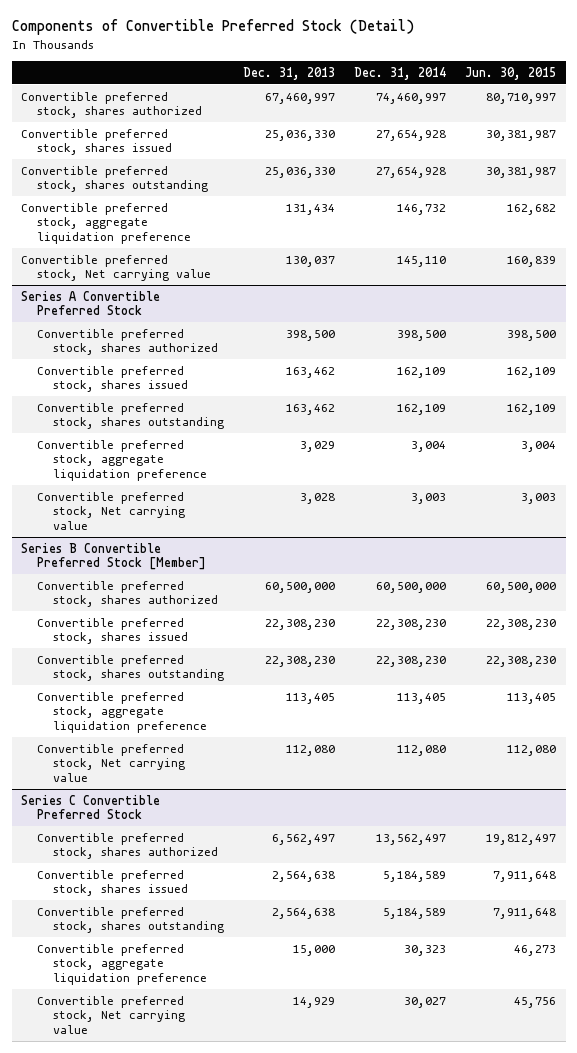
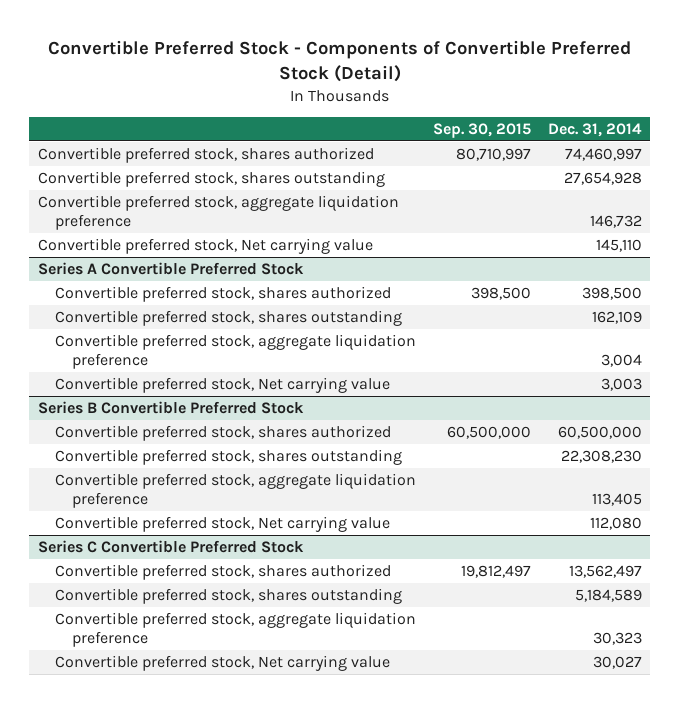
- Components of Convertible Preferred Stock (Detail)
+ Convertible Preferred Stock - Components of Convertible Preferred Stock (Detail)
- | Dec. 31, 2013 | Dec. 31, 2014 | Jun. 30, 2015
+ | Sep. 30, 2015 | Dec. 31, 2014
- Convertible preferred stock, shares issued | 25,036,330 | 27,654,928 | 30,381,987
@ Series A Convertible Preferred Stock
- Convertible preferred stock, shares issued | 163,462 | 162,109 | 162,109
- Series B Convertible Preferred Stock [Member]
+ Series B Convertible Preferred Stock
- Convertible preferred stock, shares issued | 22,308,230 | 22,308,230 | 22,308,230
@ Series C Convertible Preferred Stock
- Convertible preferred stock, shares issued | 2,564,638 | 5,184,589 | 7,911,648

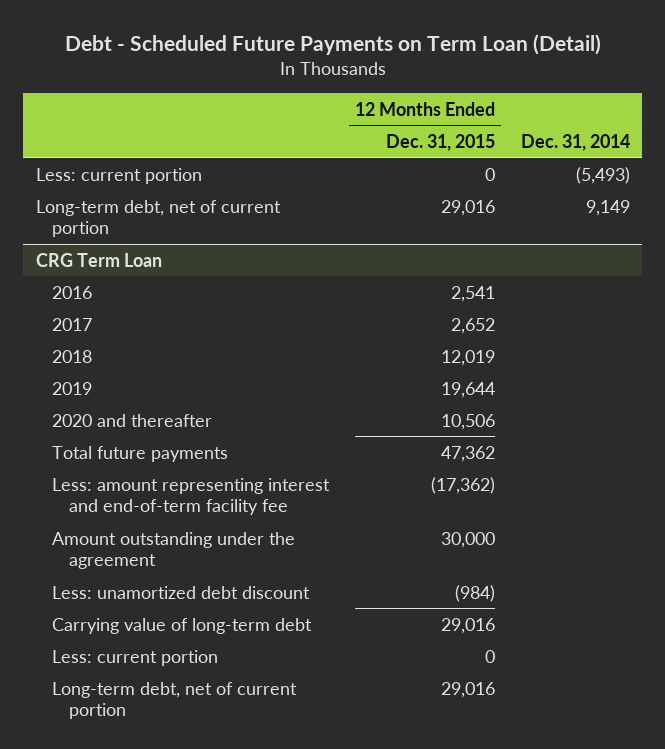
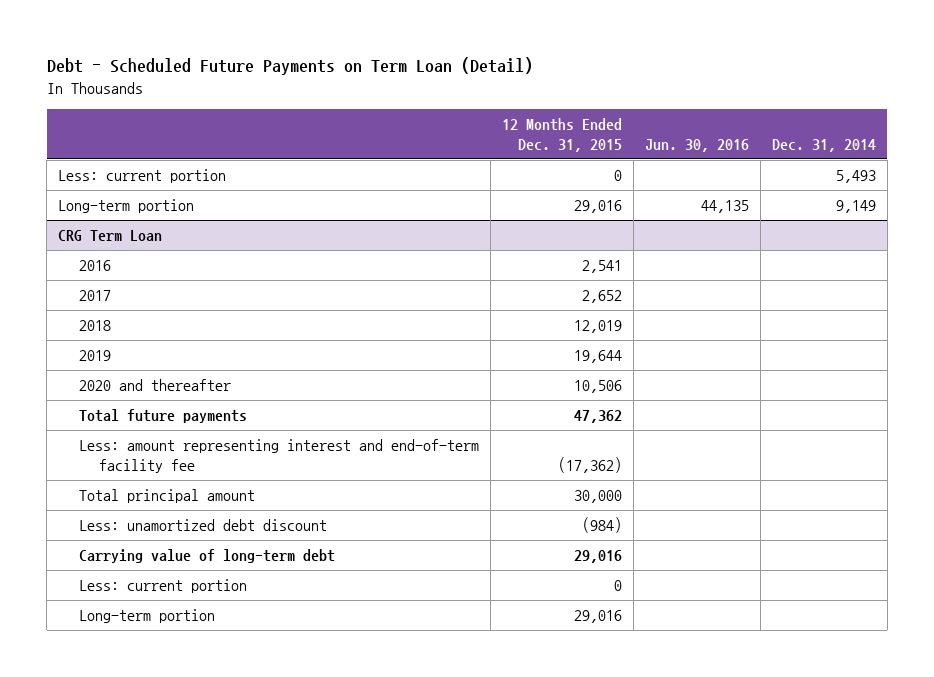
- | 12 Months Ended Dec. 31, 2015 | Dec. 31, 2014
+ | 12 Months Ended Dec. 31, 2015 | Jun. 30, 2016 | Dec. 31, 2014
- Less: current portion | 0 | (5,493)
- Long-term debt, net of current portion | 29,016 | 9,149
+ Less: current portion | 0 | | 5,493
+ Long-term portion | 29,016 | 44,135 | 9,149
@ CRG Term Loan
- Amount outstanding under the agreement | 30,000 |
+ Total principal amount | 30,000 | |
- Long-term debt, net of current portion | 29,016 |
+ Long-term portion | 29,016 | |

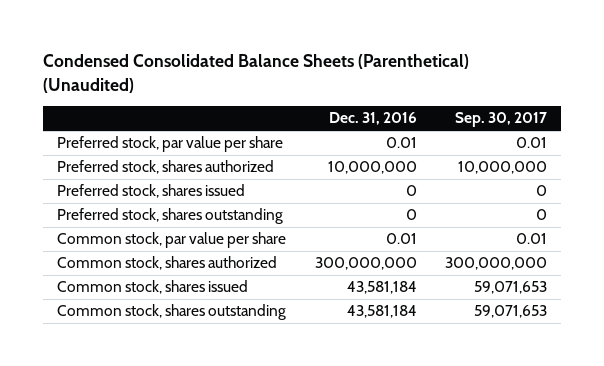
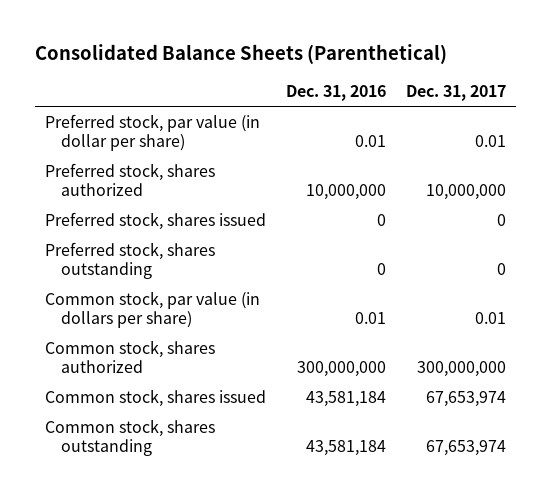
- Condensed Consolidated Balance Sheets (Parenthetical) (Unaudited)
+ Consolidated Balance Sheets (Parenthetical)
- | Dec. 31, 2016 | Sep. 30, 2017
+ | Dec. 31, 2016 | Dec. 31, 2017
- Preferred stock, par value per share | 0.01 | 0.01
+ Preferred stock, par value (in dollar per share) | 0.01 | 0.01
- Common stock, par value per share | 0.01 | 0.01
+ Common stock, par value (in dollars per share) | 0.01 | 0.01

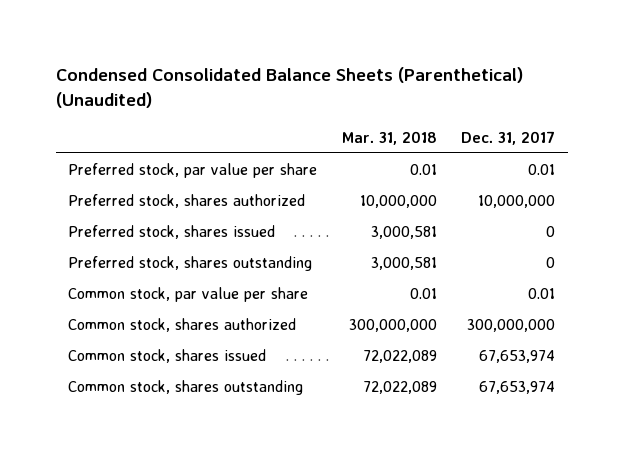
- Consolidated Balance Sheets (Parenthetical)
+ Condensed Consolidated Balance Sheets (Parenthetical) (Unaudited)
- | Dec. 31, 2016 | Dec. 31, 2017
+ | Mar. 31, 2018 | Dec. 31, 2017
- Preferred stock, par value (in dollar per share) | 0.01 | 0.01
+ Preferred stock, par value per share | 0.01 | 0.01
- Common stock, par value (in dollars per share) | 0.01 | 0.01
+ Common stock, par value per share | 0.01 | 0.01

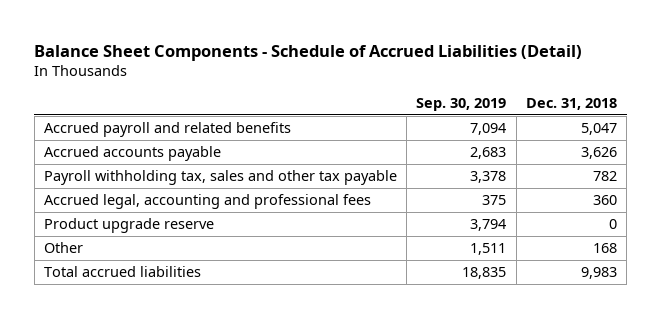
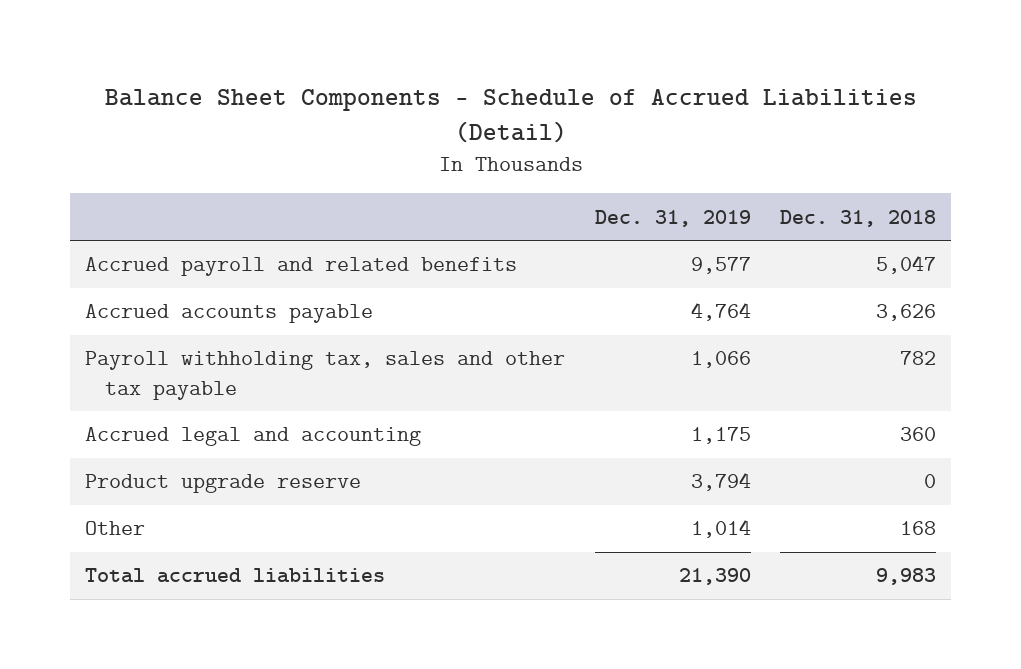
- | Sep. 30, 2019 | Dec. 31, 2018
+ | Dec. 31, 2019 | Dec. 31, 2018
- Accrued legal, accounting and professional fees | 375 | 360
+ Accrued legal and accounting | 1,175 | 360

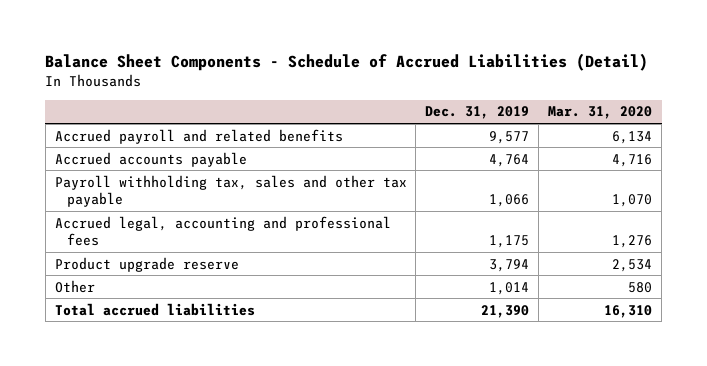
- | Dec. 31, 2019 | Dec. 31, 2018
+ | Dec. 31, 2019 | Mar. 31, 2020
- Accrued legal and accounting | 1,175 | 360
+ Accrued legal, accounting and professional fees | 1,175 | 1,276

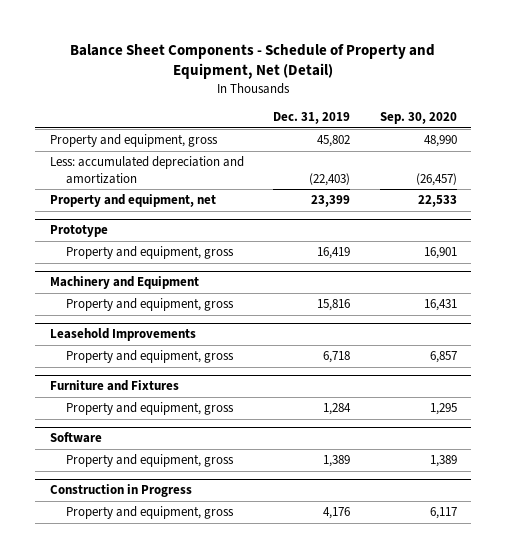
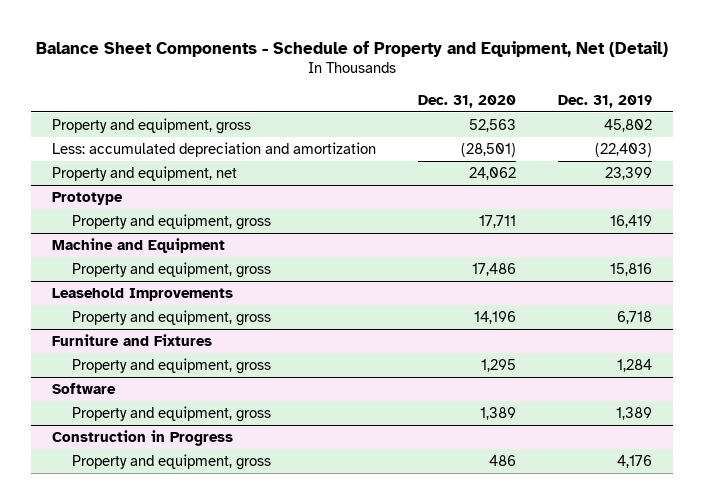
- | Dec. 31, 2019 | Sep. 30, 2020
+ | Dec. 31, 2020 | Dec. 31, 2019
- Machinery and Equipment
+ Machine and Equipment

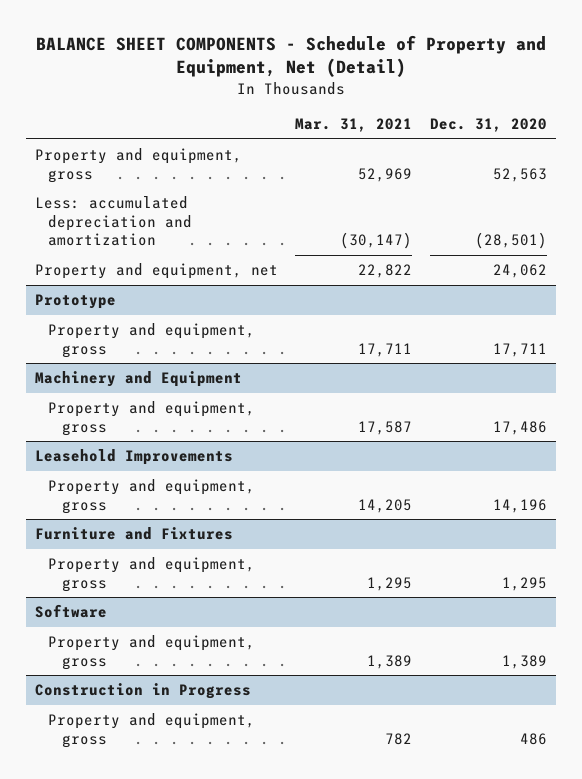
- Balance Sheet Components - Schedule of Property and Equipment, Net (Detail)
+ BALANCE SHEET COMPONENTS - Schedule of Property and Equipment, Net (Detail)
- | Dec. 31, 2020 | Dec. 31, 2019
+ | Mar. 31, 2021 | Dec. 31, 2020
- Machine and Equipment
+ Machinery and Equipment

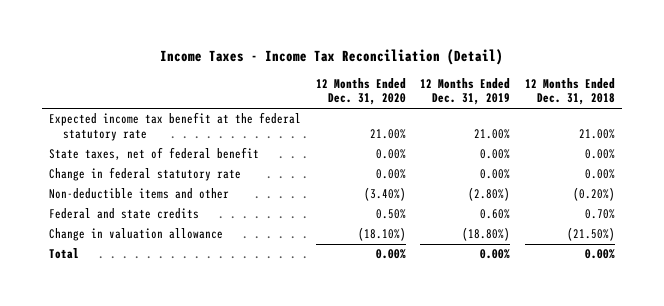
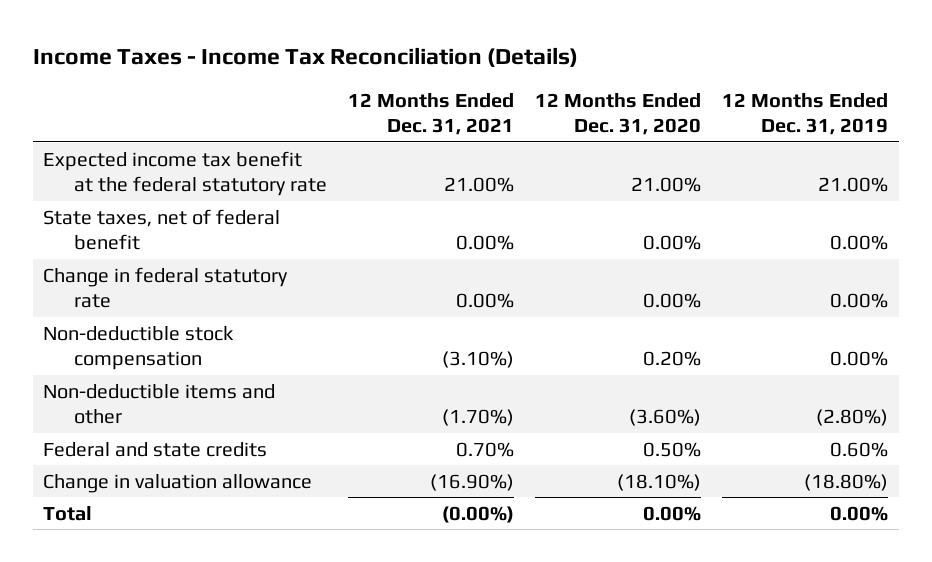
- Income Taxes - Income Tax Reconciliation (Detail)
+ Income Taxes - Income Tax Reconciliation (Details)
- | 12 Months Ended Dec. 31, 2020 | 12 Months Ended Dec. 31, 2019 | 12 Months Ended Dec. 31, 2018
+ | 12 Months Ended Dec. 31, 2021 | 12 Months Ended Dec. 31, 2020 | 12 Months Ended Dec. 31, 2019
- Non-deductible items and other | (3.40%) | (2.80%) | (0.20%)
+ Non-deductible stock compensation | (3.10%) | 0.20% | 0.00%
+ Non-deductible items and other | (1.70%) | (3.60%) | (2.80%)

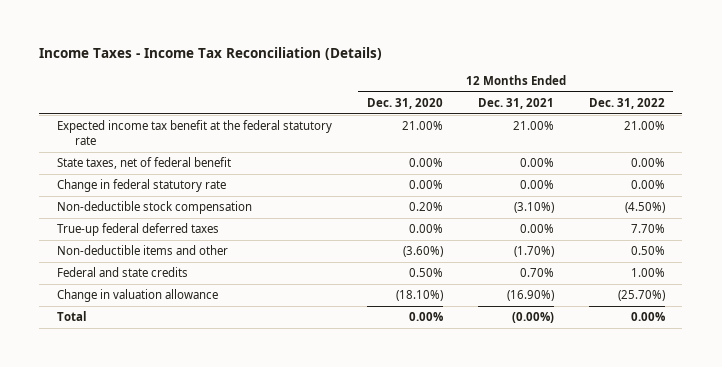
- | 12 Months Ended Dec. 31, 2021 | 12 Months Ended Dec. 31, 2020 | 12 Months Ended Dec. 31, 2019
+ | 12 Months Ended Dec. 31, 2020 | 12 Months Ended Dec. 31, 2021 | 12 Months Ended Dec. 31, 2022
+ True-up federal deferred taxes | 0.00% | 0.00% | 7.70%

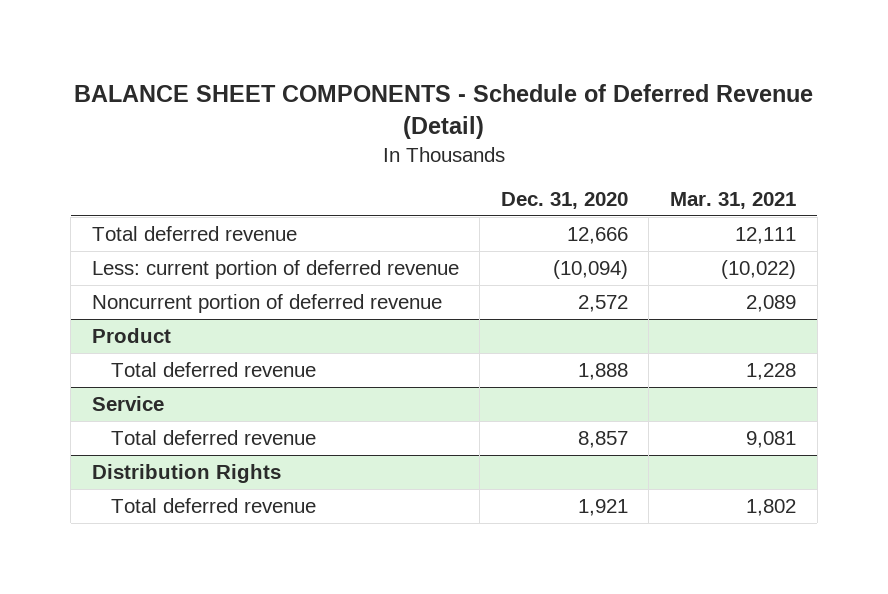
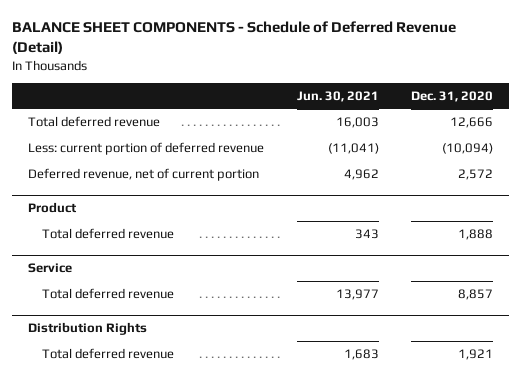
- | Dec. 31, 2020 | Mar. 31, 2021
+ | Jun. 30, 2021 | Dec. 31, 2020
- Noncurrent portion of deferred revenue | 2,572 | 2,089
+ Deferred revenue, net of current portion | 4,962 | 2,572

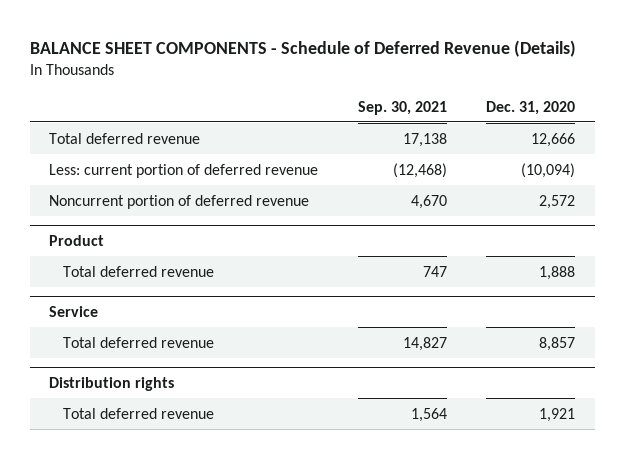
- BALANCE SHEET COMPONENTS - Schedule of Deferred Revenue (Detail)
+ BALANCE SHEET COMPONENTS - Schedule of Deferred Revenue (Details)
- | Jun. 30, 2021 | Dec. 31, 2020
+ | Sep. 30, 2021 | Dec. 31, 2020
- Deferred revenue, net of current portion | 4,962 | 2,572
+ Noncurrent portion of deferred revenue | 4,670 | 2,572
- Distribution Rights
+ Distribution rights

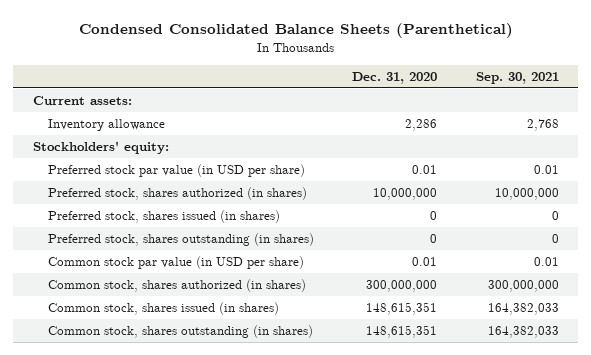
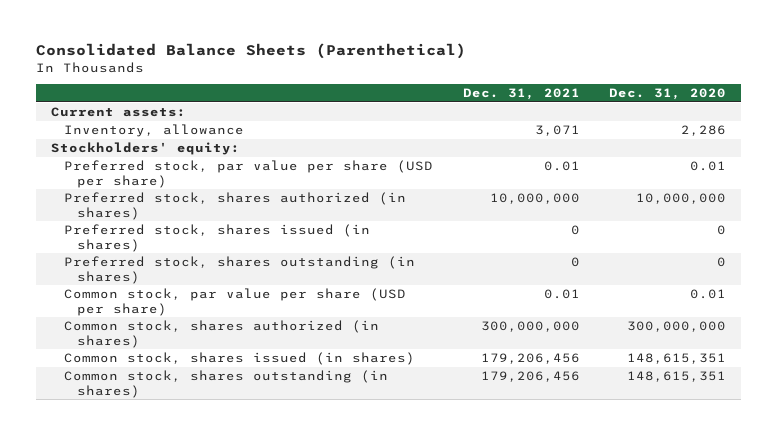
- Condensed Consolidated Balance Sheets (Parenthetical)
+ Consolidated Balance Sheets (Parenthetical)
- | Dec. 31, 2020 | Sep. 30, 2021
+ | Dec. 31, 2021 | Dec. 31, 2020
- Inventory allowance | 2,286 | 2,768
+ Inventory, allowance | 3,071 | 2,286
- Preferred stock par value (in USD per share) | 0.01 | 0.01
+ Preferred stock, par value per share (USD per share) | 0.01 | 0.01
- Common stock par value (in USD per share) | 0.01 | 0.01
+ Common stock, par value per share (USD per share) | 0.01 | 0.01

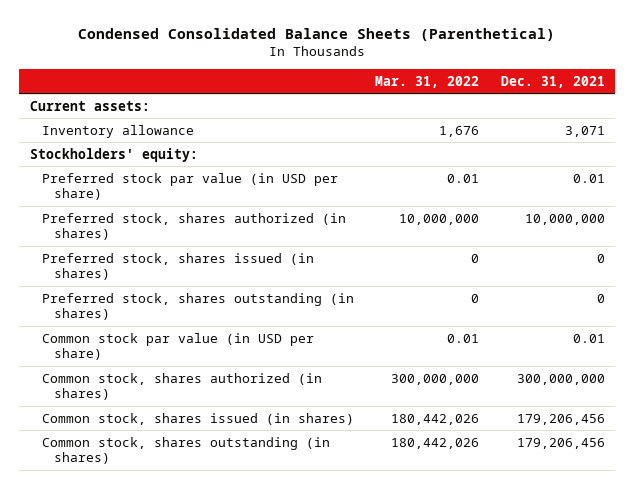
- Consolidated Balance Sheets (Parenthetical)
+ Condensed Consolidated Balance Sheets (Parenthetical)
- | Dec. 31, 2021 | Dec. 31, 2020
+ | Mar. 31, 2022 | Dec. 31, 2021
- Inventory, allowance | 3,071 | 2,286
+ Inventory allowance | 1,676 | 3,071
- Preferred stock, par value per share (USD per share) | 0.01 | 0.01
+ Preferred stock par value (in USD per share) | 0.01 | 0.01
- Common stock, par value per share (USD per share) | 0.01 | 0.01
+ Common stock par value (in USD per share) | 0.01 | 0.01

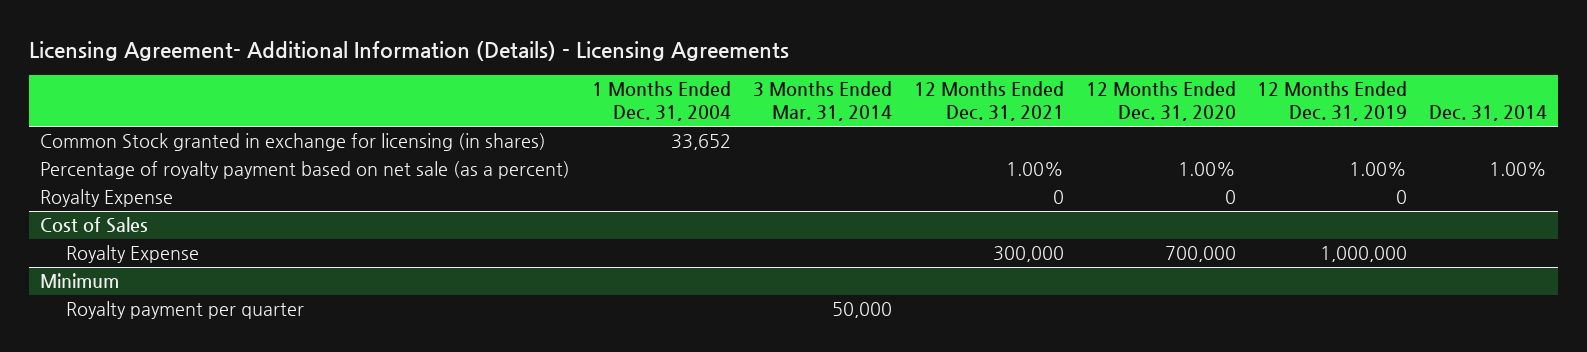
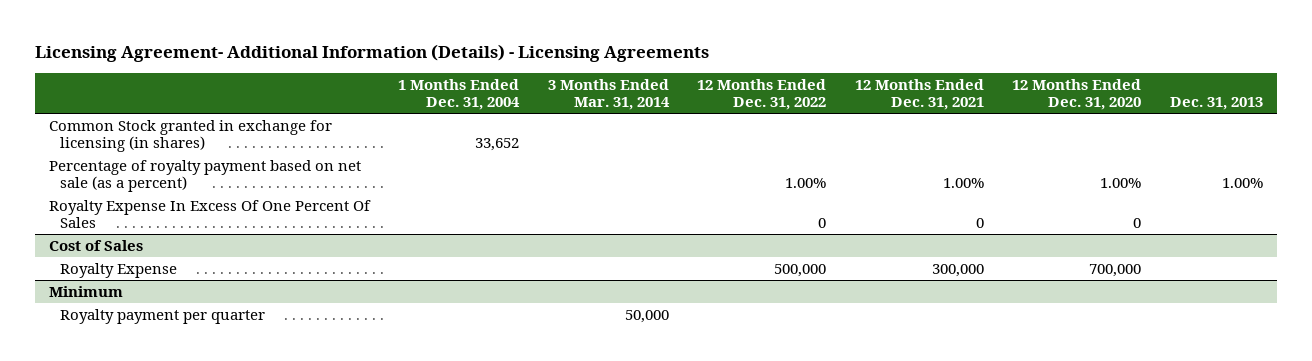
- | 1 Months Ended Dec. 31, 2004 | 3 Months Ended Mar. 31, 2014 | 12 Months Ended Dec. 31, 2021 | 12 Months Ended Dec. 31, 2020 | 12 Months Ended Dec. 31, 2019 | Dec. 31, 2014
+ | 1 Months Ended Dec. 31, 2004 | 3 Months Ended Mar. 31, 2014 | 12 Months Ended Dec. 31, 2022 | 12 Months Ended Dec. 31, 2021 | 12 Months Ended Dec. 31, 2020 | Dec. 31, 2013
- Royalty Expense | | | 0 | 0 | 0 |
+ Royalty Expense In Excess Of One Percent Of Sales | | | 0 | 0 | 0 |

